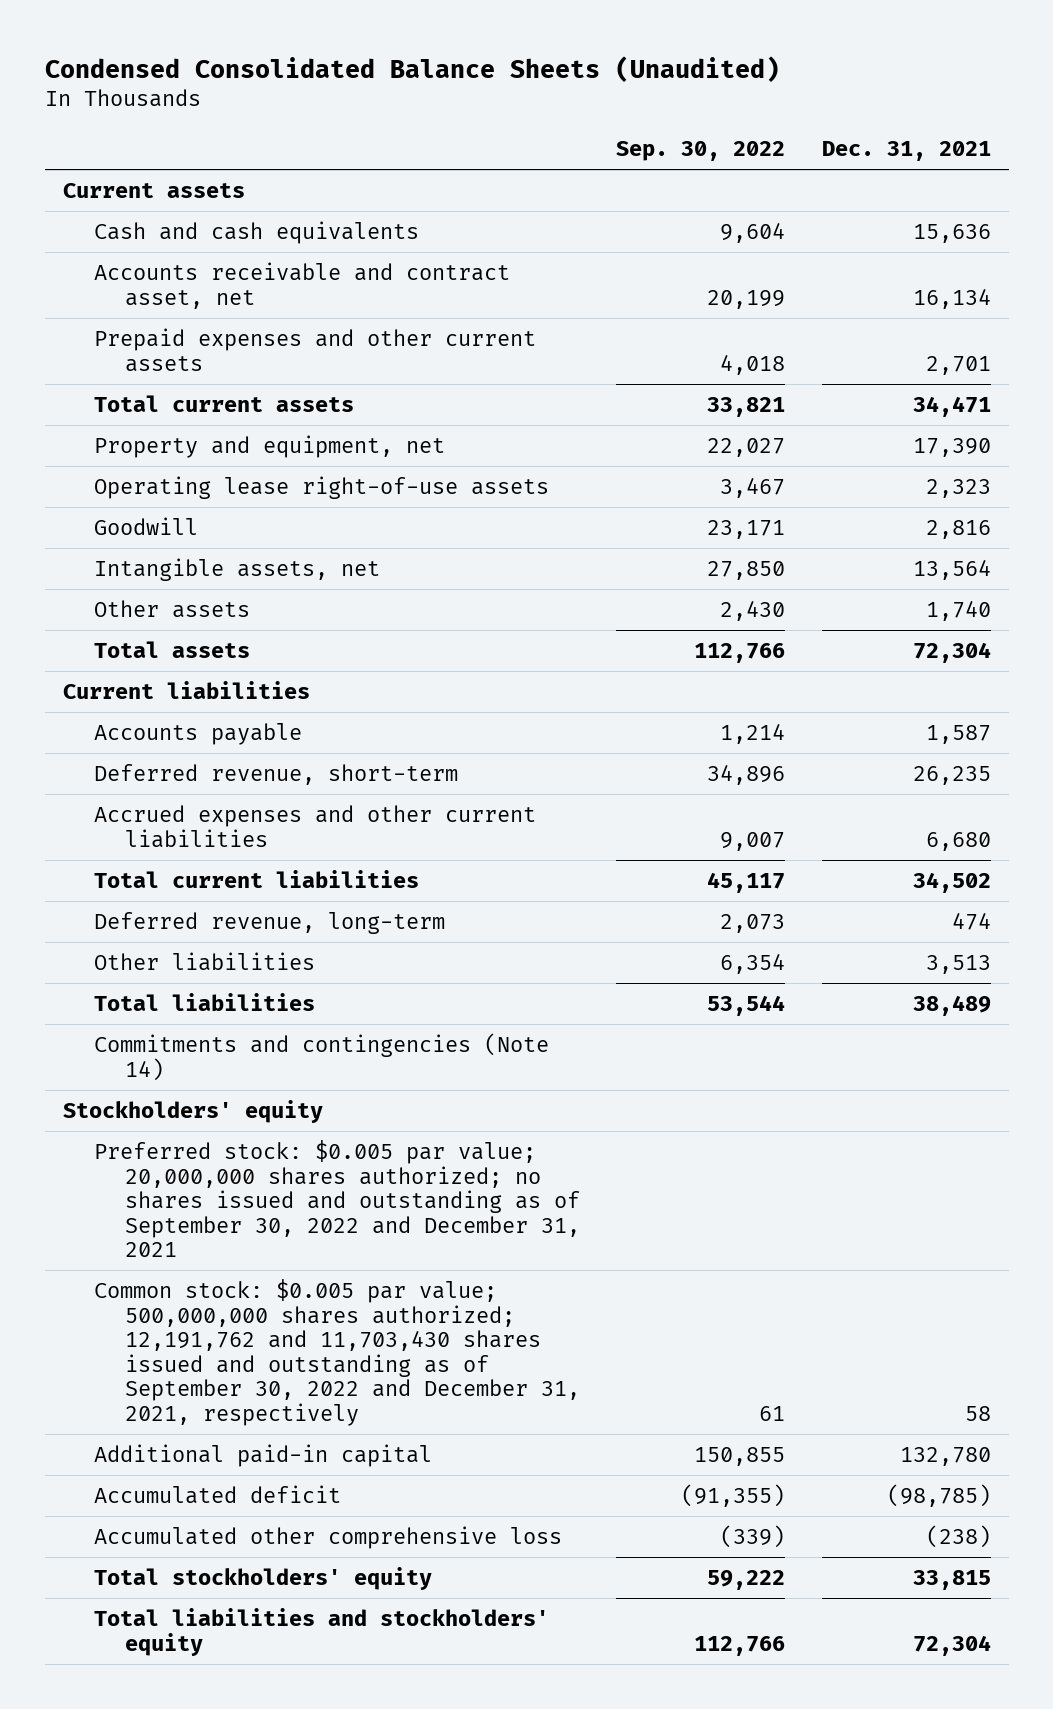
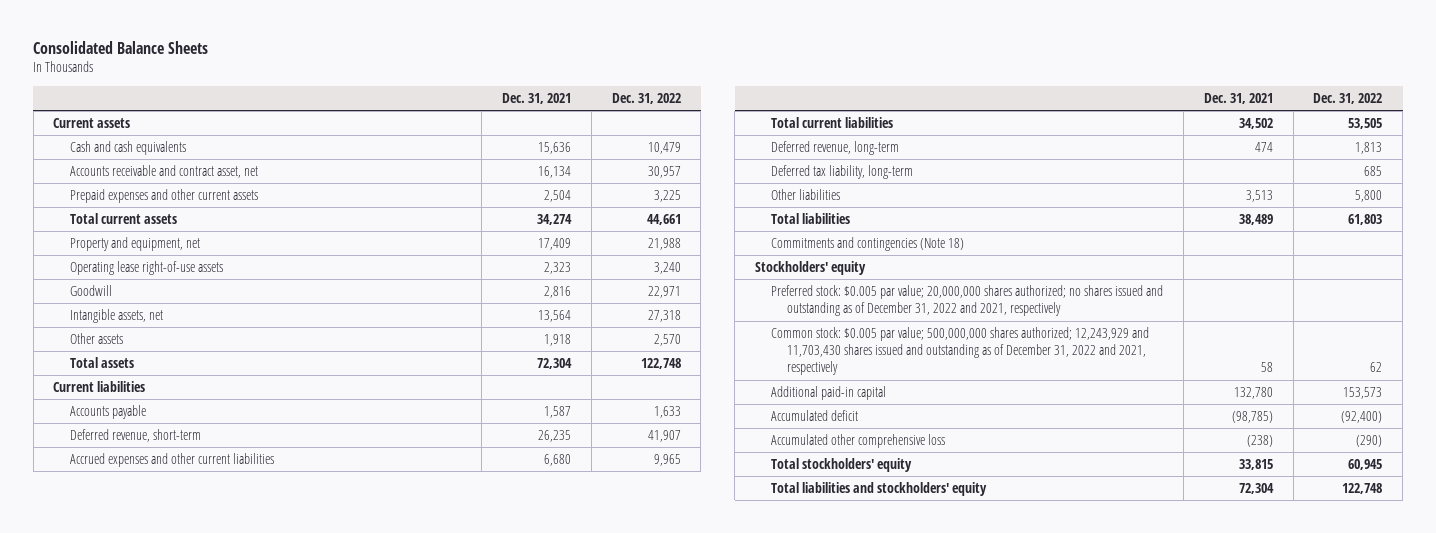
- Condensed Consolidated Balance Sheets (Unaudited)
+ Consolidated Balance Sheets
- | Sep. 30, 2022 | Dec. 31, 2021
+ | Dec. 31, 2021 | Dec. 31, 2022
- Prepaid expenses and other current assets | 4,018 | 2,701
- Total current assets | 33,821 | 34,471
- Property and equipment, net | 22,027 | 17,390
+ Prepaid expenses and other current assets | 2,504 | 3,225
+ Total current assets | 34,274 | 44,661
+ Property and equipment, net | 17,409 | 21,988
- Other assets | 2,430 | 1,740
+ Other assets | 1,918 | 2,570
+ Deferred tax liability, long-term | | 685
- Commitments and contingencies (Note 14)
+ Commitments and contingencies (Note 18)
- Preferred stock: $0.005 par value; 20,000,000 shares authorized; no shares issued and outstanding as of September 30, 2022 and December 31, 2021
- Common stock: $0.005 par value; 500,000,000 shares authorized; 12,191,762 and 11,703,430 shares issued and outstanding as of September 30, 2022 and December 31, 2021, respectively | 61 | 58
+ Preferred stock: $0.005 par value; 20,000,000 shares authorized; no shares issued and outstanding as of December 31, 2022 and 2021, respectively
+ Common stock: $0.005 par value; 500,000,000 shares authorized; 12,243,929 and 11,703,430 shares issued and outstanding as of December 31, 2022 and 2021, respectively | 58 | 62

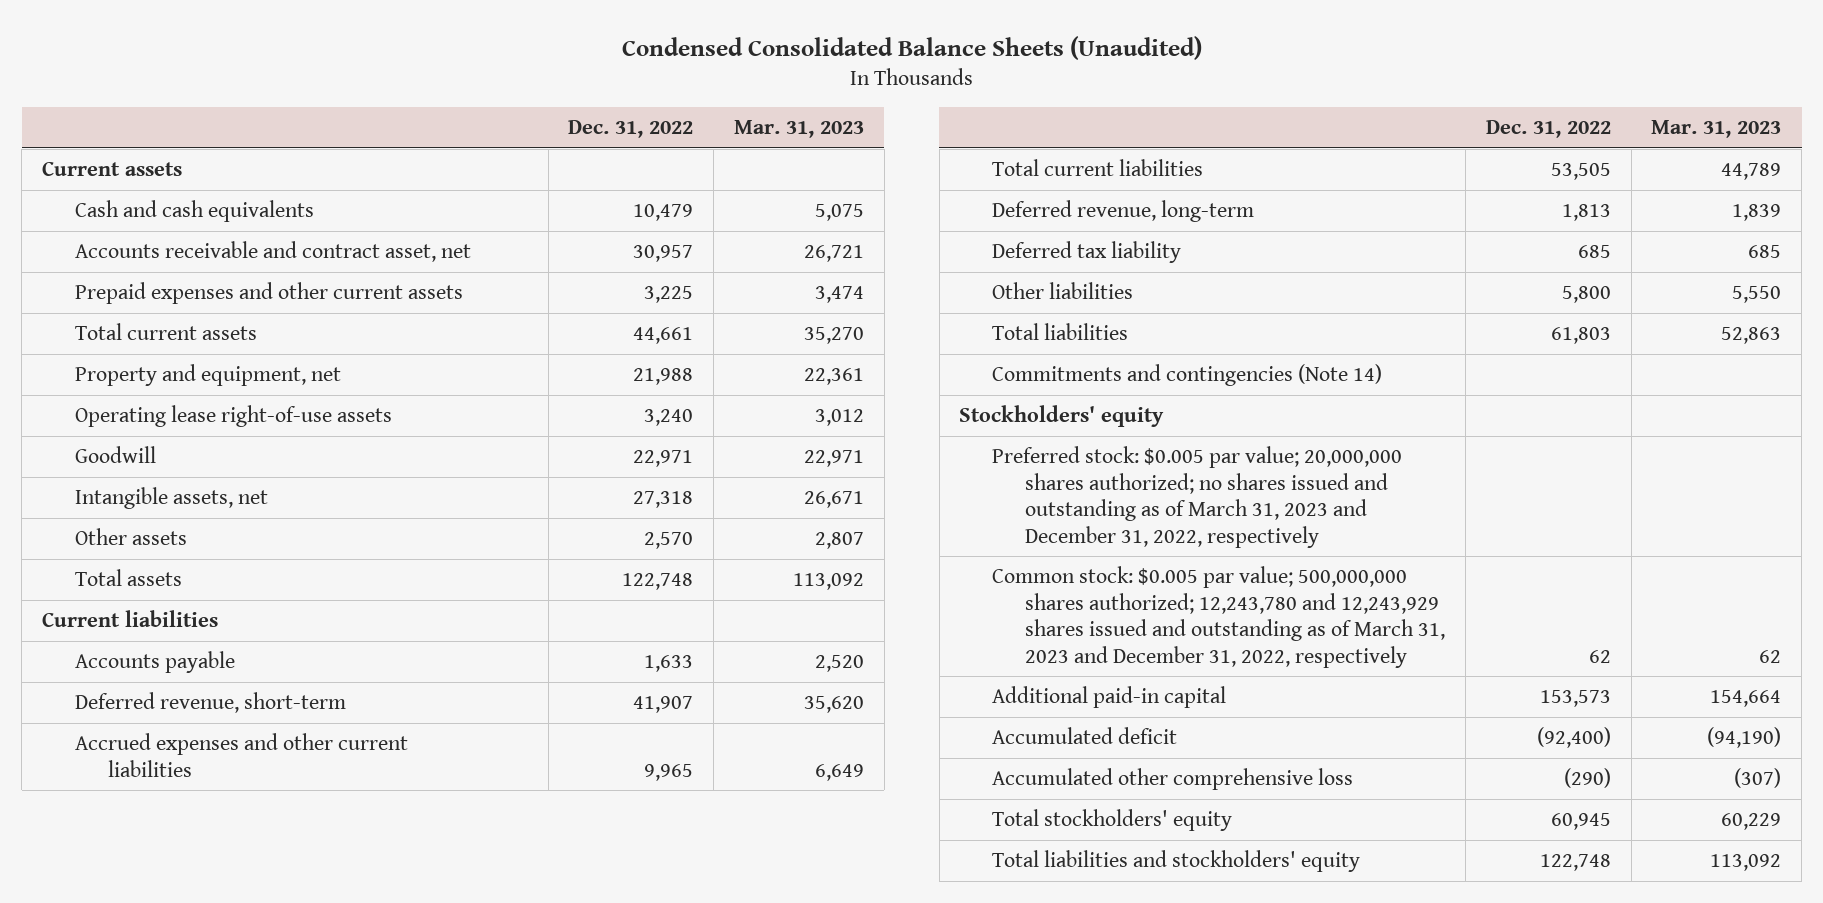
- Consolidated Balance Sheets
+ Condensed Consolidated Balance Sheets (Unaudited)
- | Dec. 31, 2021 | Dec. 31, 2022
+ | Dec. 31, 2022 | Mar. 31, 2023
- Deferred tax liability, long-term | | 685
+ Deferred tax liability | 685 | 685
- Commitments and contingencies (Note 18)
+ Commitments and contingencies (Note 14)
- Preferred stock: $0.005 par value; 20,000,000 shares authorized; no shares issued and outstanding as of December 31, 2022 and 2021, respectively
- Common stock: $0.005 par value; 500,000,000 shares authorized; 12,243,929 and 11,703,430 shares issued and outstanding as of December 31, 2022 and 2021, respectively | 58 | 62
+ Preferred stock: $0.005 par value; 20,000,000 shares authorized; no shares issued and outstanding as of March 31, 2023 and December 31, 2022, respectively
+ Common stock: $0.005 par value; 500,000,000 shares authorized; 12,243,780 and 12,243,929 shares issued and outstanding as of March 31, 2023 and December 31, 2022, respectively | 62 | 62

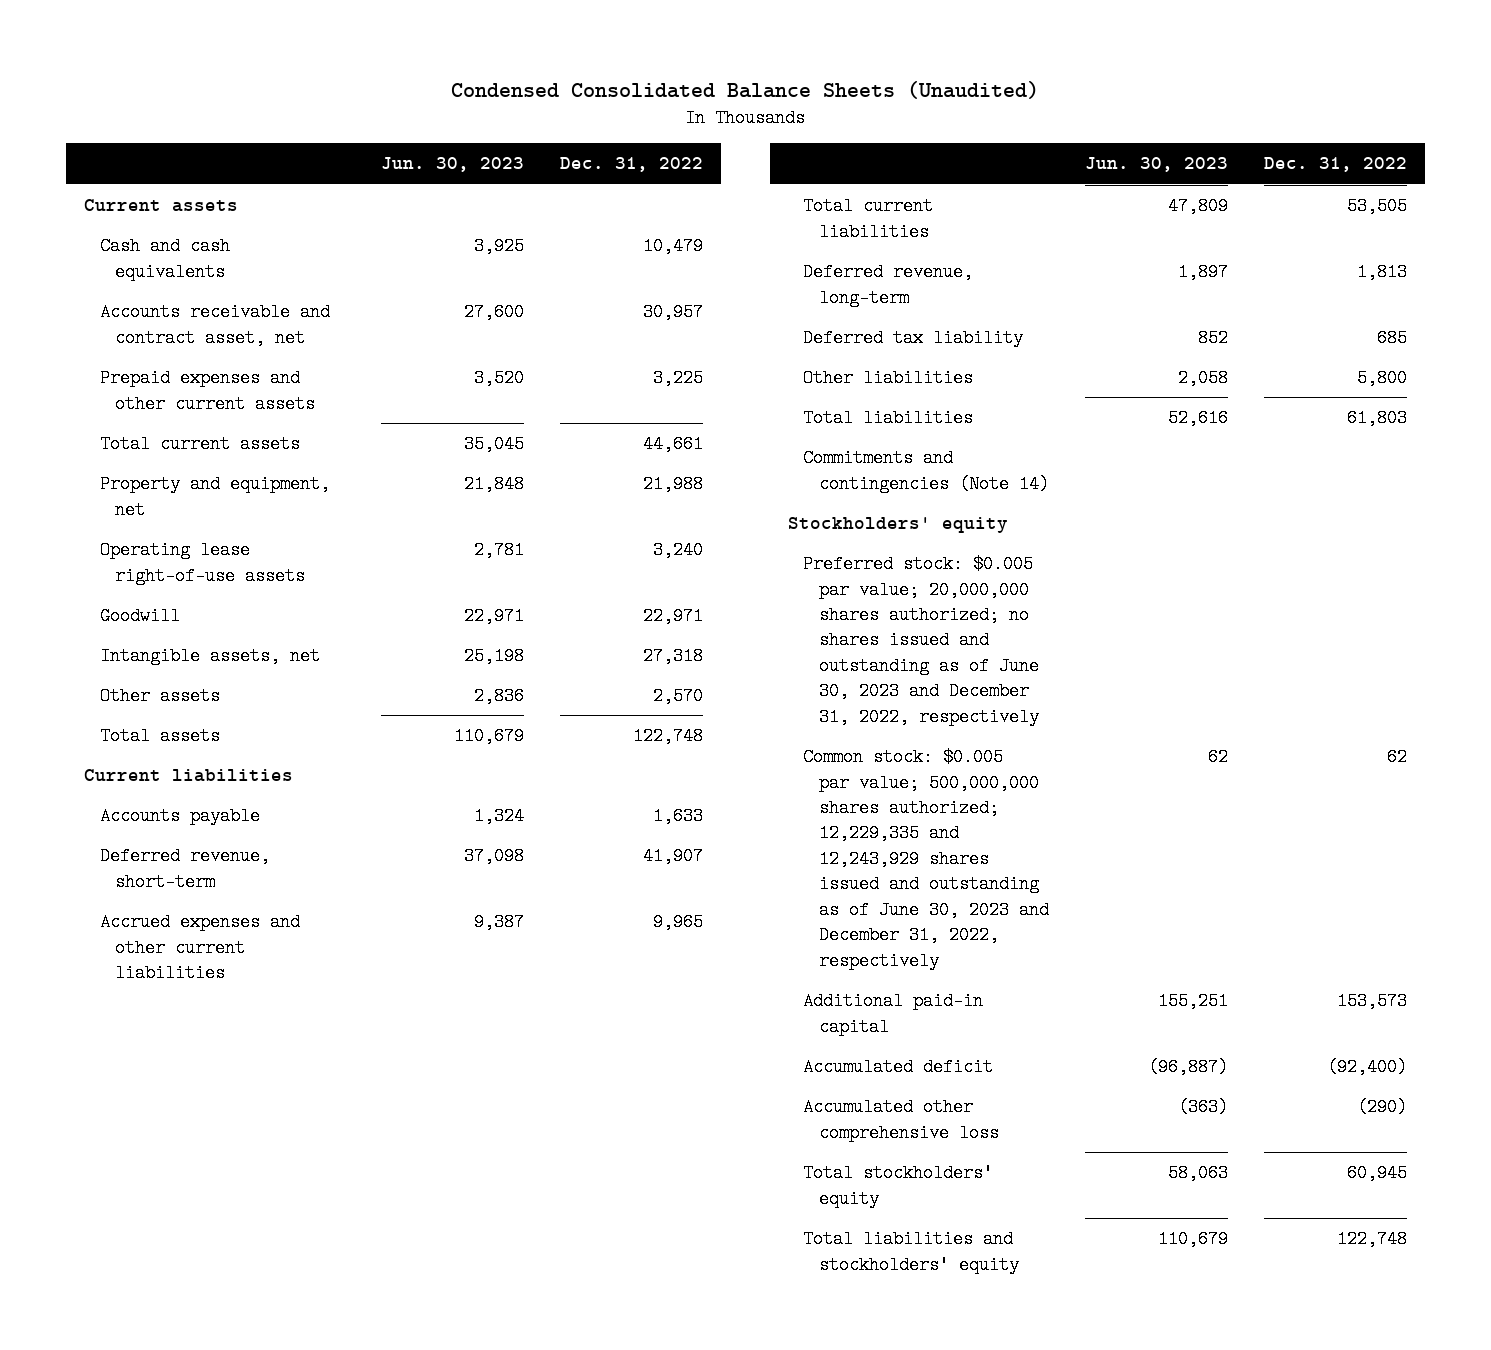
- | Dec. 31, 2022 | Mar. 31, 2023
+ | Jun. 30, 2023 | Dec. 31, 2022
- Preferred stock: $0.005 par value; 20,000,000 shares authorized; no shares issued and outstanding as of March 31, 2023 and December 31, 2022, respectively
- Common stock: $0.005 par value; 500,000,000 shares authorized; 12,243,780 and 12,243,929 shares issued and outstanding as of March 31, 2023 and December 31, 2022, respectively | 62 | 62
+ Preferred stock: $0.005 par value; 20,000,000 shares authorized; no shares issued and outstanding as of June 30, 2023 and December 31, 2022, respectively
+ Common stock: $0.005 par value; 500,000,000 shares authorized; 12,229,335 and 12,243,929 shares issued and outstanding as of June 30, 2023 and December 31, 2022, respectively | 62 | 62

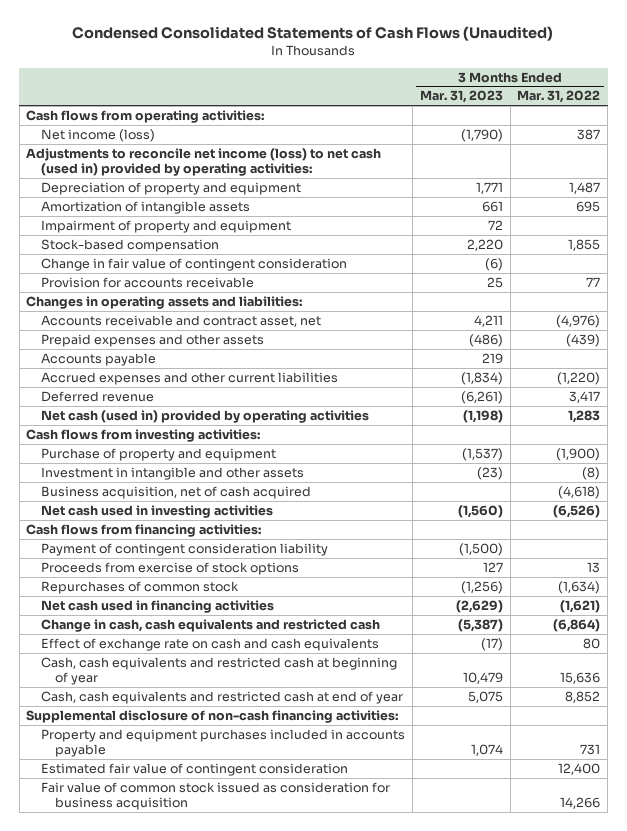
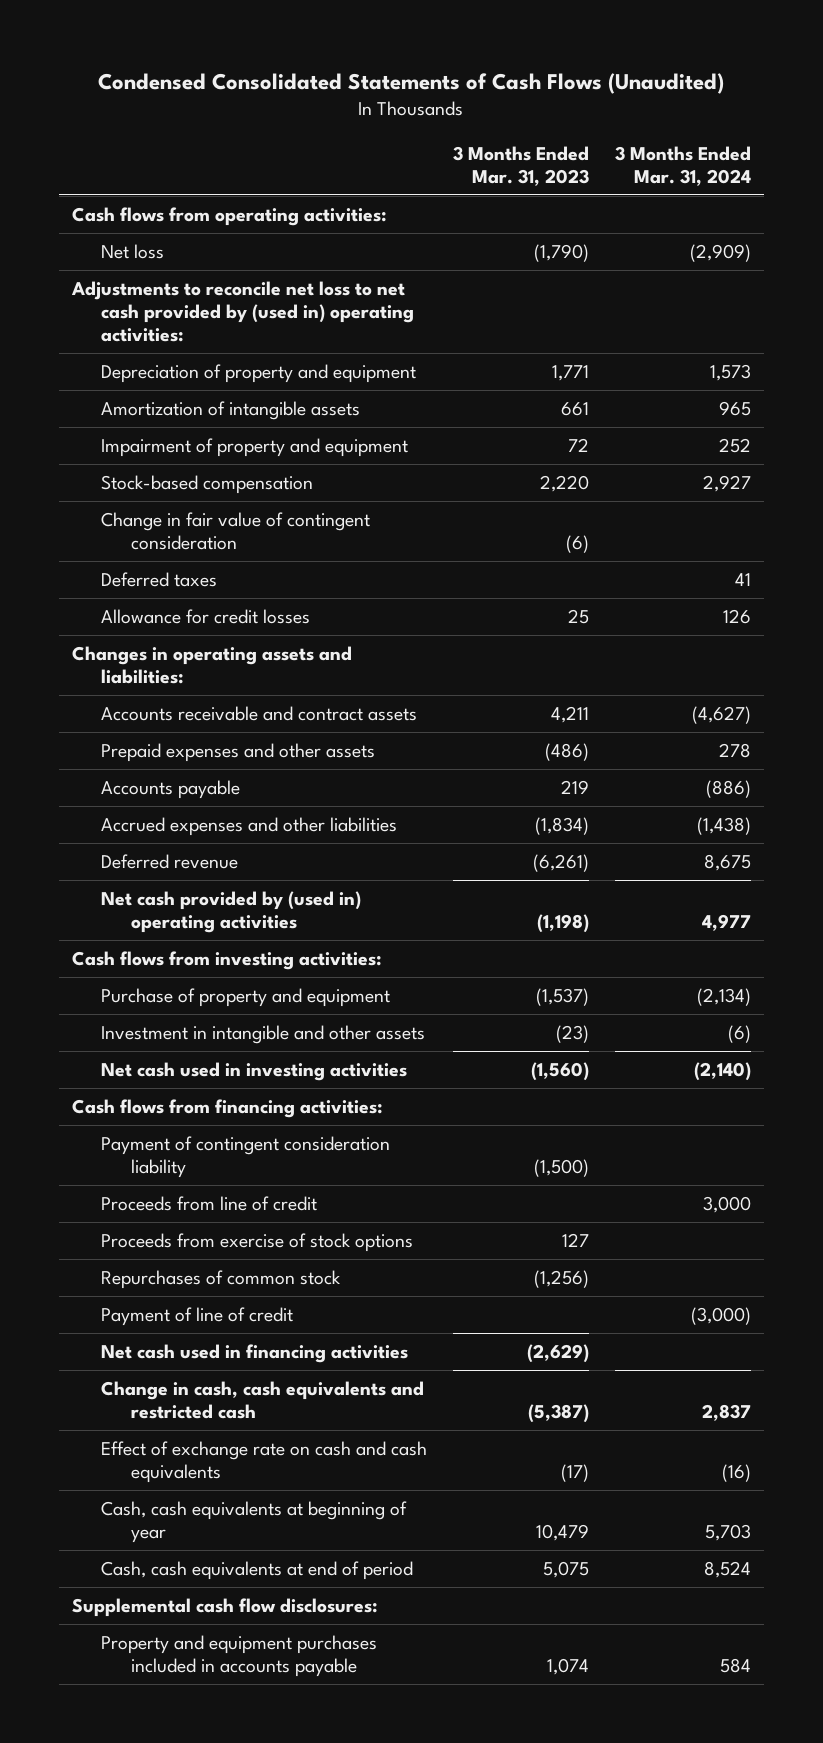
- | 3 Months Ended Mar. 31, 2023 | 3 Months Ended Mar. 31, 2022
+ | 3 Months Ended Mar. 31, 2023 | 3 Months Ended Mar. 31, 2024
- Net income (loss) | (1,790) | 387
- Adjustments to reconcile net income (loss) to net cash (used in) provided by operating activities:
+ Net loss | (1,790) | (2,909)
+ Adjustments to reconcile net loss to net cash provided by (used in) operating activities:
- Provision for accounts receivable | 25 | 77
+ Deferred taxes | | 41
+ Allowance for credit losses | 25 | 126
- Accounts receivable and contract asset, net | 4,211 | (4,976)
+ Accounts receivable and contract assets | 4,211 | (4,627)
- Accrued expenses and other current liabilities | (1,834) | (1,220)
+ Accrued expenses and other liabilities | (1,834) | (1,438)
- Net cash (used in) provided by operating activities | (1,198) | 1,283
+ Net cash provided by (used in) operating activities | (1,198) | 4,977
- Business acquisition, net of cash acquired | | (4,618)
+ Proceeds from line of credit | | 3,000
+ Payment of line of credit | | (3,000)
- Cash, cash equivalents and restricted cash at beginning of year | 10,479 | 15,636
- Cash, cash equivalents and restricted cash at end of year | 5,075 | 8,852
- Supplemental disclosure of non-cash financing activities:
+ Cash, cash equivalents at beginning of year | 10,479 | 5,703
+ Cash, cash equivalents at end of period | 5,075 | 8,524
+ Supplemental cash flow disclosures:
- Estimated fair value of contingent consideration | | 12,400
- Fair value of common stock issued as consideration for business acquisition | | 14,266

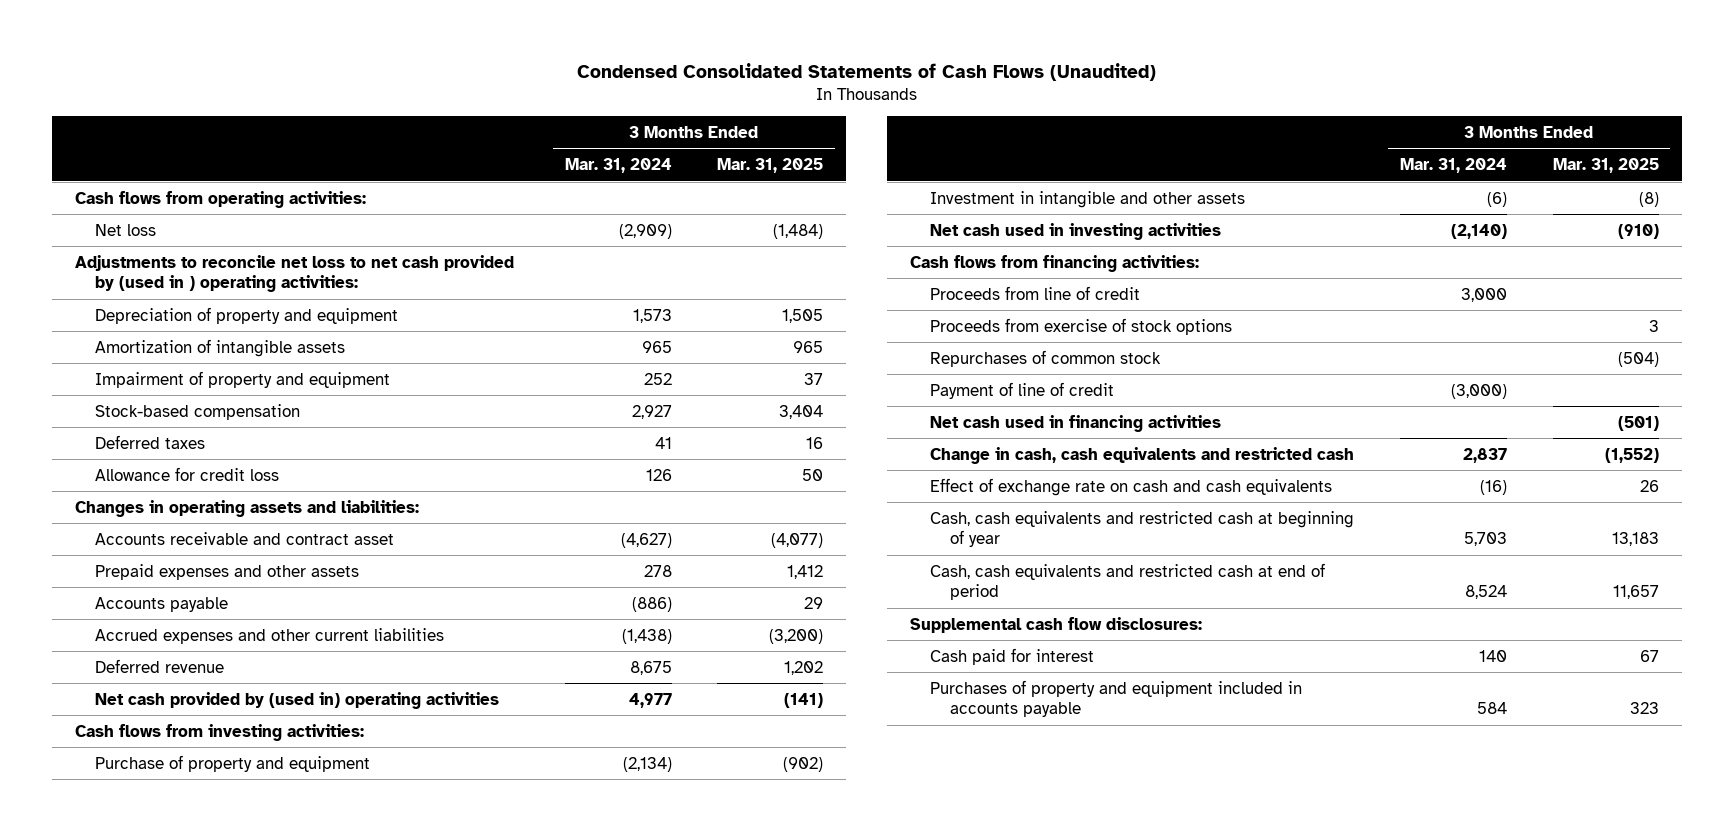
- | 3 Months Ended Mar. 31, 2023 | 3 Months Ended Mar. 31, 2024
+ | 3 Months Ended Mar. 31, 2024 | 3 Months Ended Mar. 31, 2025
- Adjustments to reconcile net loss to net cash provided by (used in) operating activities:
+ Adjustments to reconcile net loss to net cash provided by (used in ) operating activities:
- Change in fair value of contingent consideration | (6) |
- Allowance for credit losses | 25 | 126
+ Allowance for credit loss | 126 | 50
- Accounts receivable and contract assets | 4,211 | (4,627)
+ Accounts receivable and contract asset | (4,627) | (4,077)
- Accrued expenses and other liabilities | (1,834) | (1,438)
+ Accrued expenses and other current liabilities | (1,438) | (3,200)
- Payment of contingent consideration liability | (1,500) |
- Cash, cash equivalents at beginning of year | 10,479 | 5,703
- Cash, cash equivalents at end of period | 5,075 | 8,524
+ Cash, cash equivalents and restricted cash at beginning of year | 5,703 | 13,183
+ Cash, cash equivalents and restricted cash at end of period | 8,524 | 11,657
- Property and equipment purchases included in accounts payable | 1,074 | 584
+ Cash paid for interest | 140 | 67
+ Purchases of property and equipment included in accounts payable | 584 | 323

